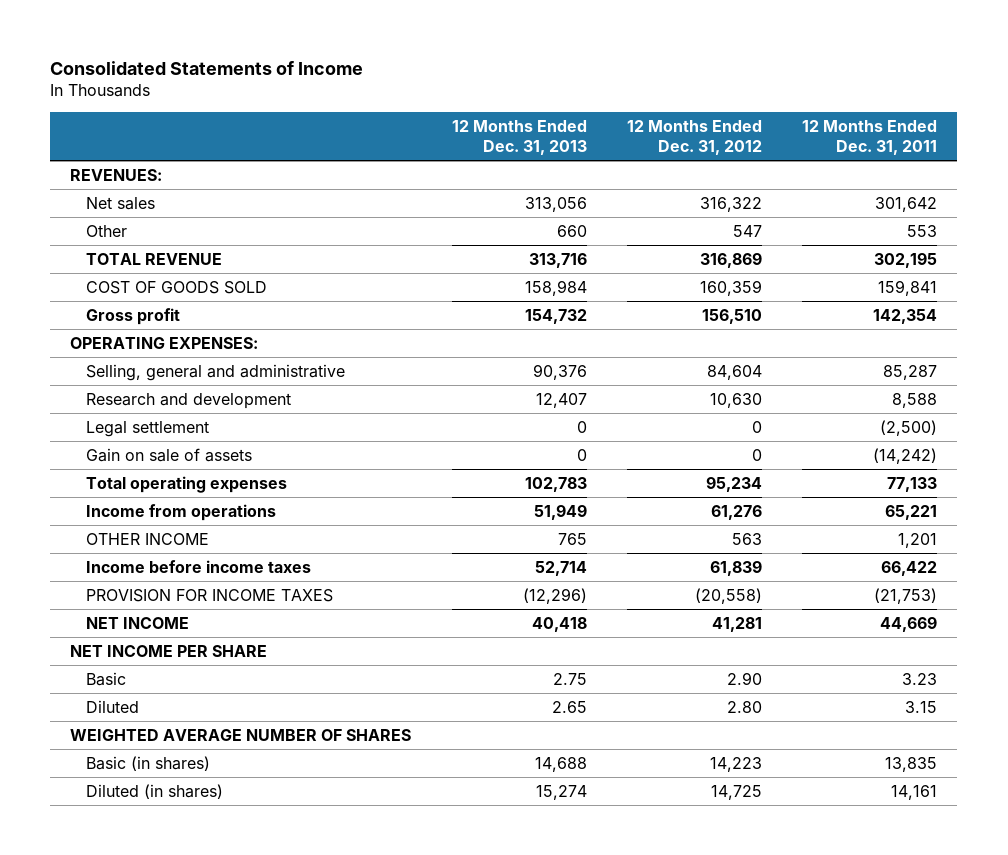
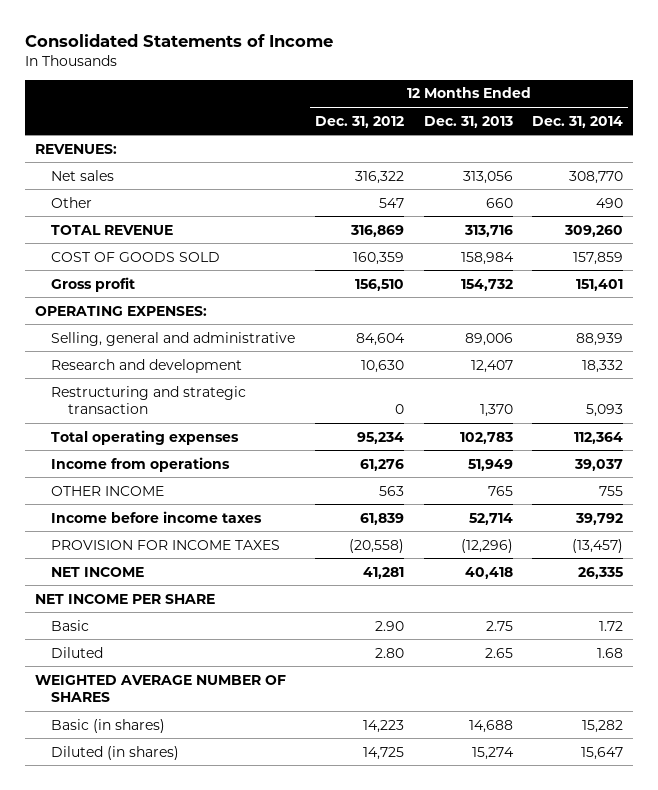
- | 12 Months Ended Dec. 31, 2013 | 12 Months Ended Dec. 31, 2012 | 12 Months Ended Dec. 31, 2011
+ | 12 Months Ended Dec. 31, 2012 | 12 Months Ended Dec. 31, 2013 | 12 Months Ended Dec. 31, 2014
- Selling, general and administrative | 90,376 | 84,604 | 85,287
+ Selling, general and administrative | 84,604 | 89,006 | 88,939
- Legal settlement | 0 | 0 | (2,500)
- Gain on sale of assets | 0 | 0 | (14,242)
+ Restructuring and strategic transaction | 0 | 1,370 | 5,093

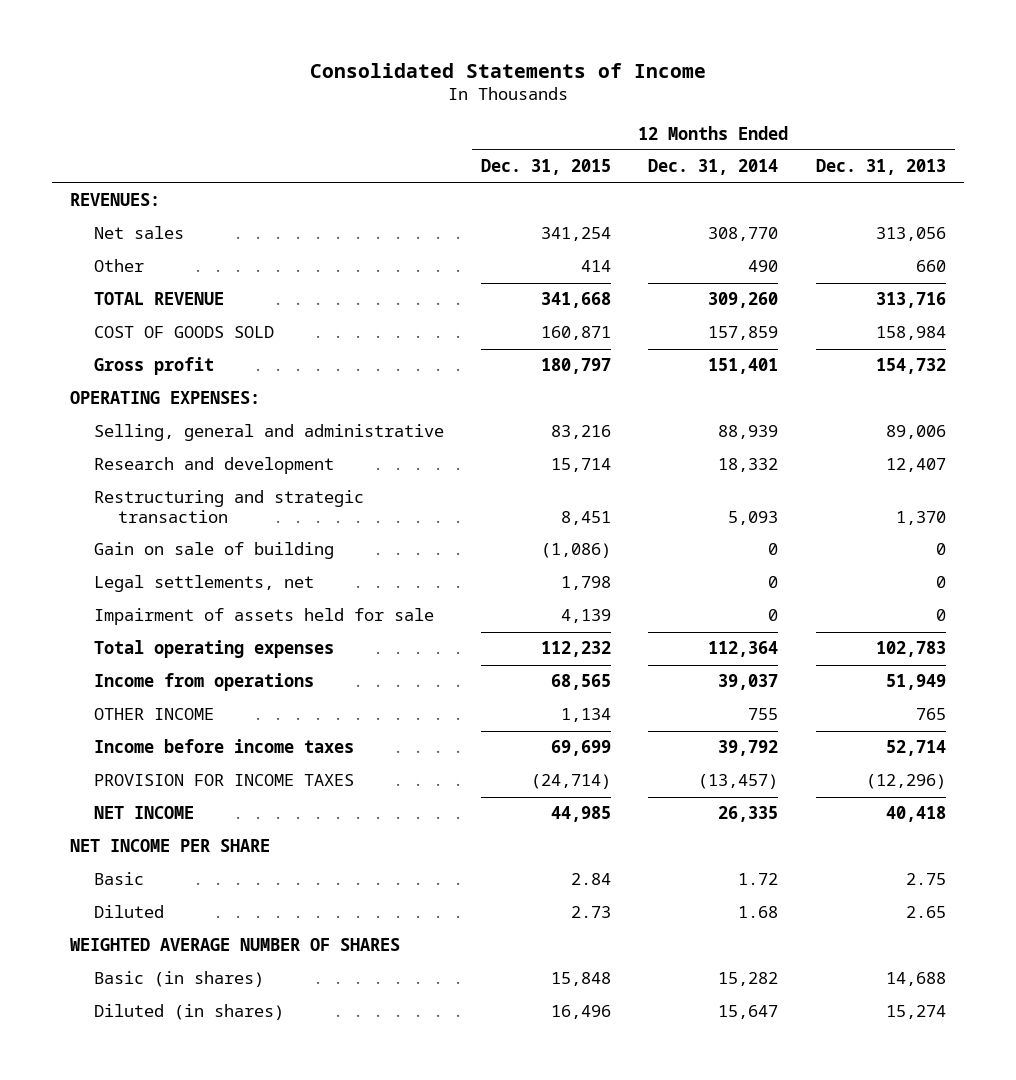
- | 12 Months Ended Dec. 31, 2012 | 12 Months Ended Dec. 31, 2013 | 12 Months Ended Dec. 31, 2014
+ | 12 Months Ended Dec. 31, 2015 | 12 Months Ended Dec. 31, 2014 | 12 Months Ended Dec. 31, 2013
+ Gain on sale of building | (1,086) | 0 | 0
+ Legal settlements, net | 1,798 | 0 | 0
+ Impairment of assets held for sale | 4,139 | 0 | 0

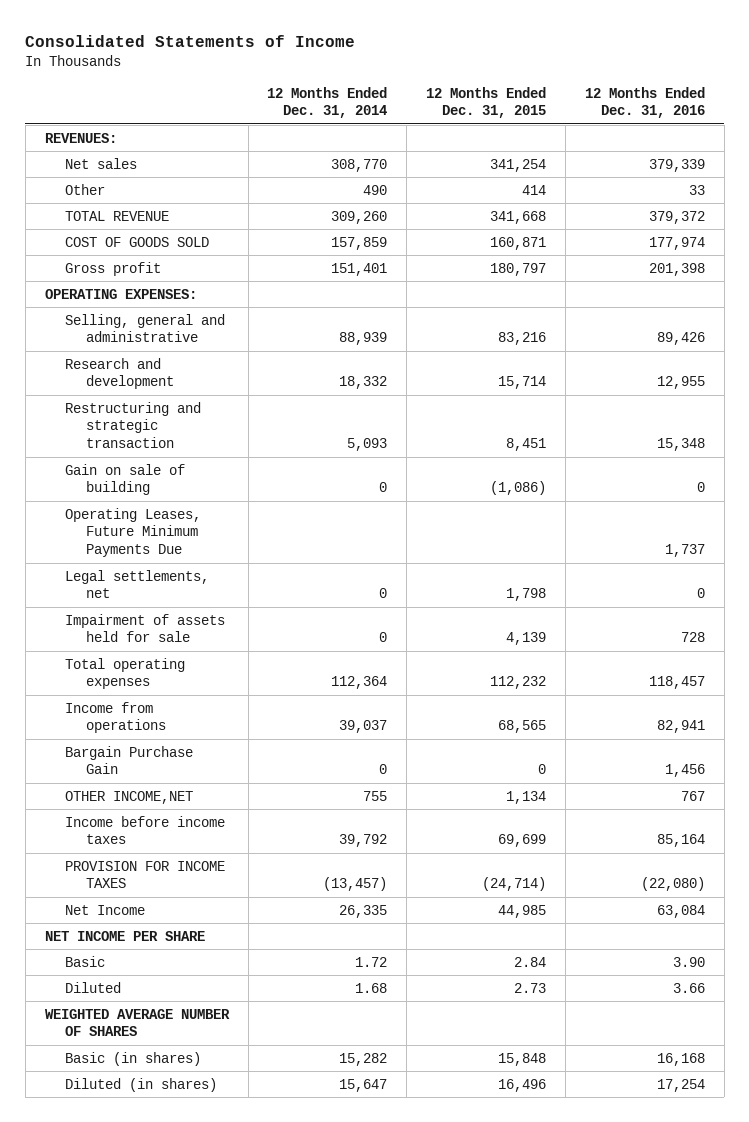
- | 12 Months Ended Dec. 31, 2015 | 12 Months Ended Dec. 31, 2014 | 12 Months Ended Dec. 31, 2013
+ | 12 Months Ended Dec. 31, 2014 | 12 Months Ended Dec. 31, 2015 | 12 Months Ended Dec. 31, 2016
+ Operating Leases, Future Minimum Payments Due | | | 1,737
- OTHER INCOME | 1,134 | 755 | 765
+ Bargain Purchase Gain | 0 | 0 | 1,456
+ OTHER INCOME,NET | 755 | 1,134 | 767
- NET INCOME | 44,985 | 26,335 | 40,418
+ Net Income | 26,335 | 44,985 | 63,084

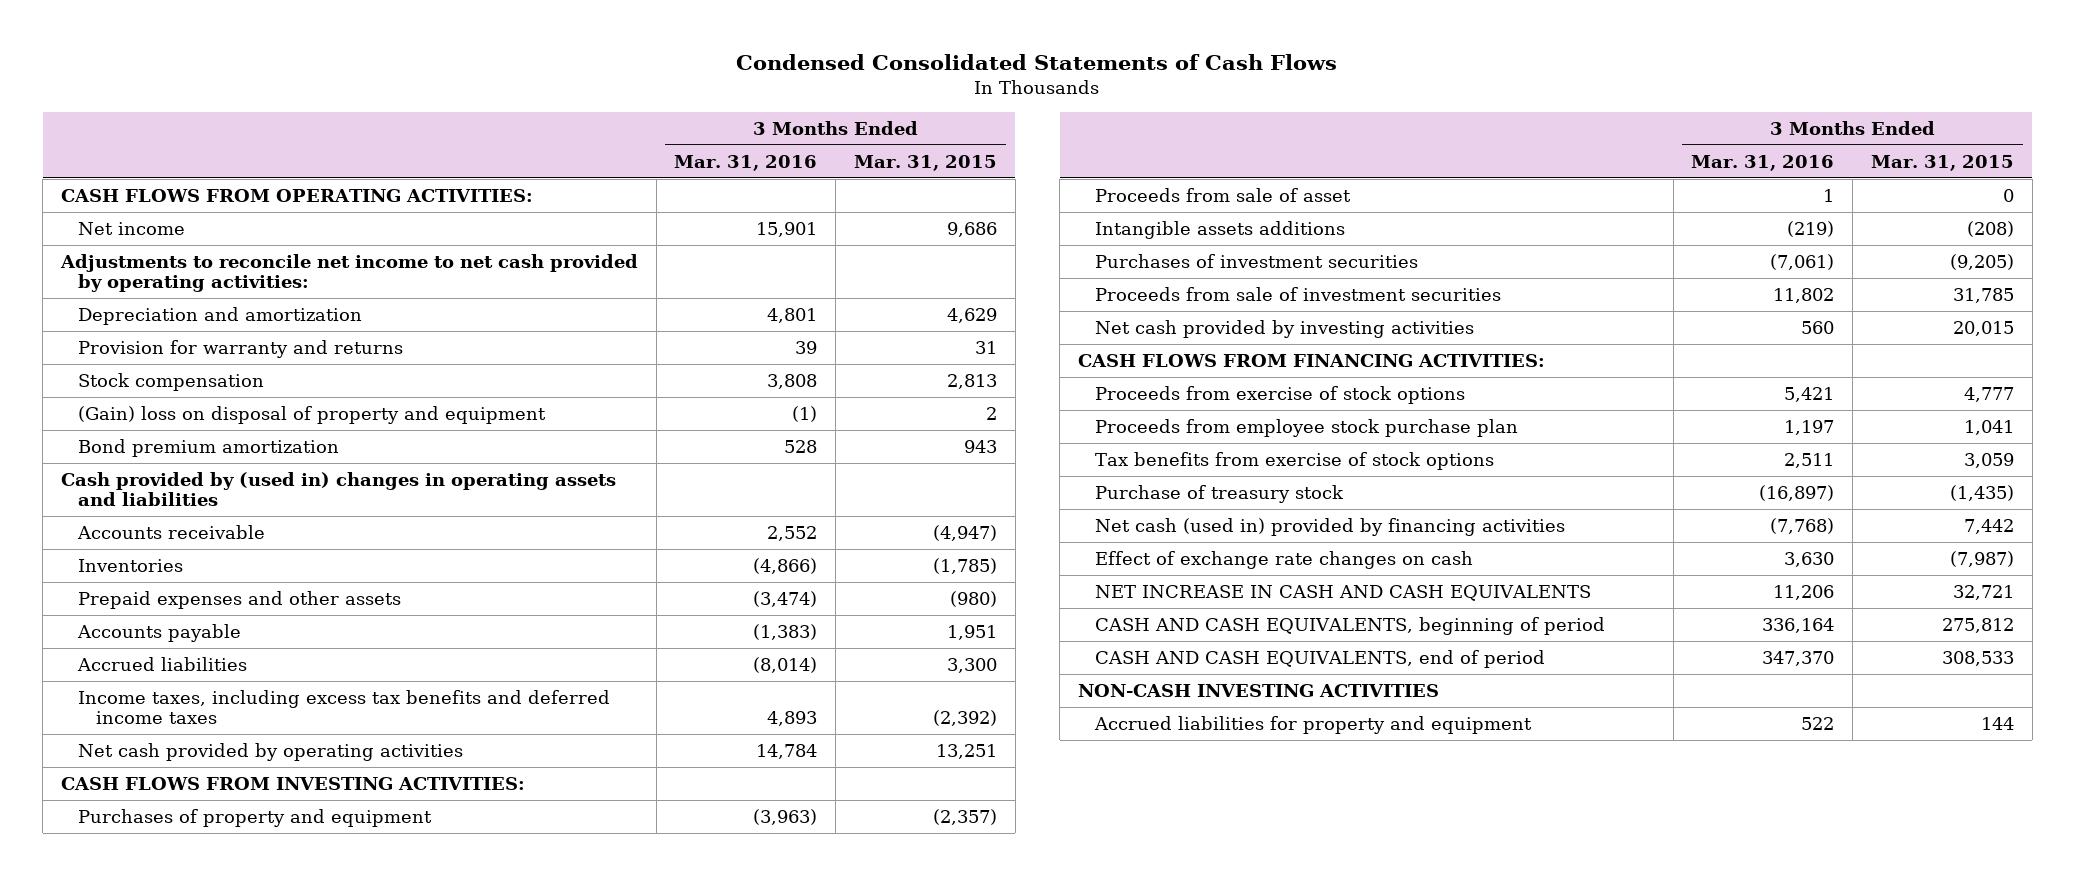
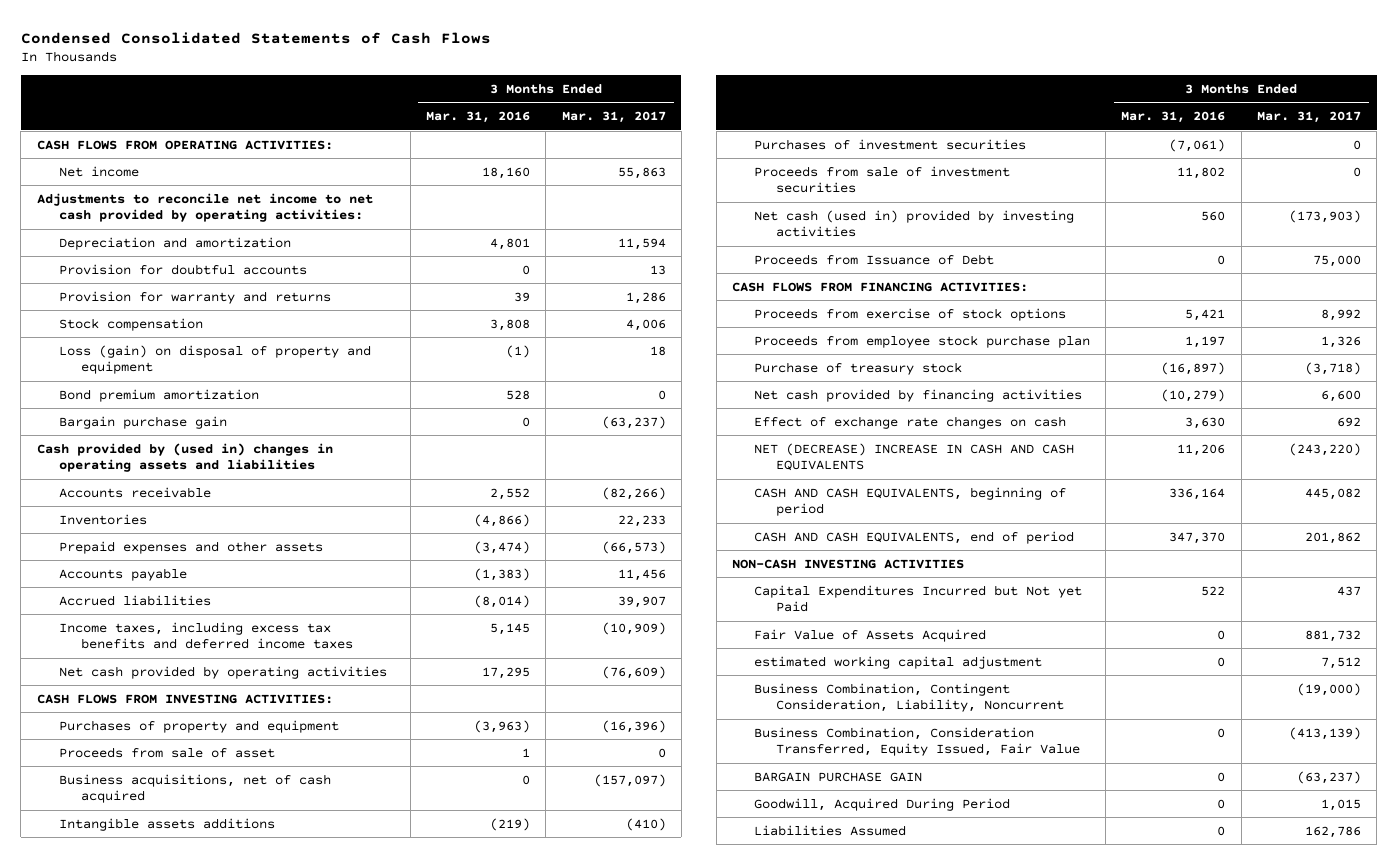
- | 3 Months Ended Mar. 31, 2016 | 3 Months Ended Mar. 31, 2015
+ | 3 Months Ended Mar. 31, 2016 | 3 Months Ended Mar. 31, 2017
- Net income | 15,901 | 9,686
+ Net income | 18,160 | 55,863
+ Provision for doubtful accounts | 0 | 13
- (Gain) loss on disposal of property and equipment | (1) | 2
+ Loss (gain) on disposal of property and equipment | (1) | 18
+ Bargain purchase gain | 0 | (63,237)
- Income taxes, including excess tax benefits and deferred income taxes | 4,893 | (2,392)
- Net cash provided by operating activities | 14,784 | 13,251
+ Income taxes, including excess tax benefits and deferred income taxes | 5,145 | (10,909)
+ Net cash provided by operating activities | 17,295 | (76,609)
+ Business acquisitions, net of cash acquired | 0 | (157,097)
- Net cash provided by investing activities | 560 | 20,015
+ Net cash (used in) provided by investing activities | 560 | (173,903)
+ Proceeds from Issuance of Debt | 0 | 75,000
- Tax benefits from exercise of stock options | 2,511 | 3,059
- Net cash (used in) provided by financing activities | (7,768) | 7,442
+ Net cash provided by financing activities | (10,279) | 6,600
- NET INCREASE IN CASH AND CASH EQUIVALENTS | 11,206 | 32,721
+ NET (DECREASE) INCREASE IN CASH AND CASH EQUIVALENTS | 11,206 | (243,220)
- Accrued liabilities for property and equipment | 522 | 144
+ Capital Expenditures Incurred but Not yet Paid | 522 | 437
+ Fair Value of Assets Acquired | 0 | 881,732
+ estimated working capital adjustment | 0 | 7,512
+ Business Combination, Contingent Consideration, Liability, Noncurrent | | (19,000)
+ Business Combination, Consideration Transferred, Equity Issued, Fair Value | 0 | (413,139)
+ BARGAIN PURCHASE GAIN | 0 | (63,237)
+ Goodwill, Acquired During Period | 0 | 1,015
+ Liabilities Assumed | 0 | 162,786

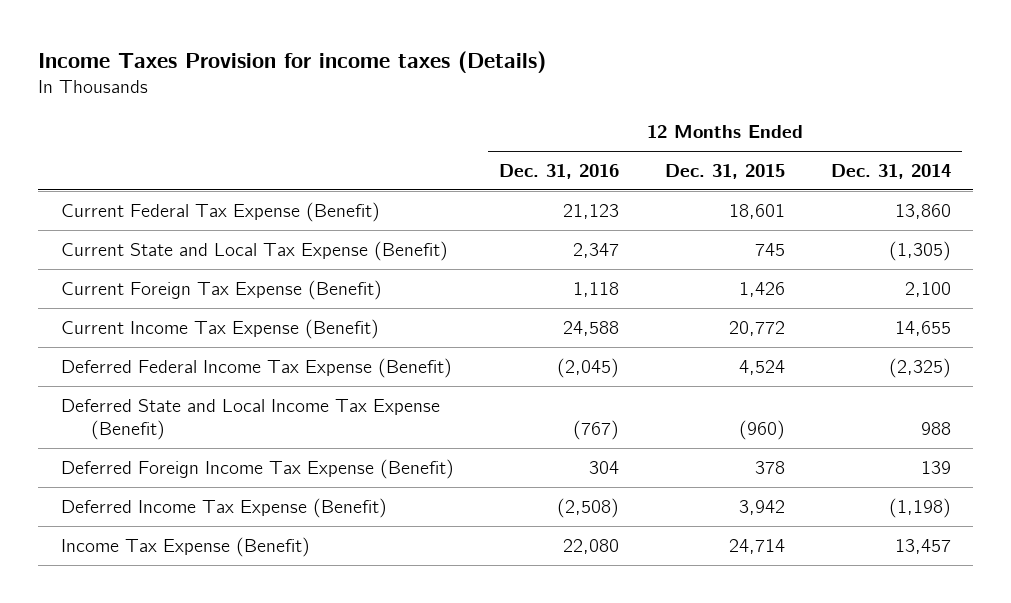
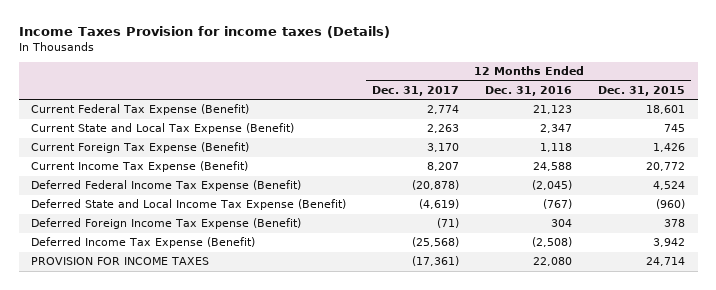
- | 12 Months Ended Dec. 31, 2016 | 12 Months Ended Dec. 31, 2015 | 12 Months Ended Dec. 31, 2014
+ | 12 Months Ended Dec. 31, 2017 | 12 Months Ended Dec. 31, 2016 | 12 Months Ended Dec. 31, 2015
- Income Tax Expense (Benefit) | 22,080 | 24,714 | 13,457
+ PROVISION FOR INCOME TAXES | (17,361) | 22,080 | 24,714

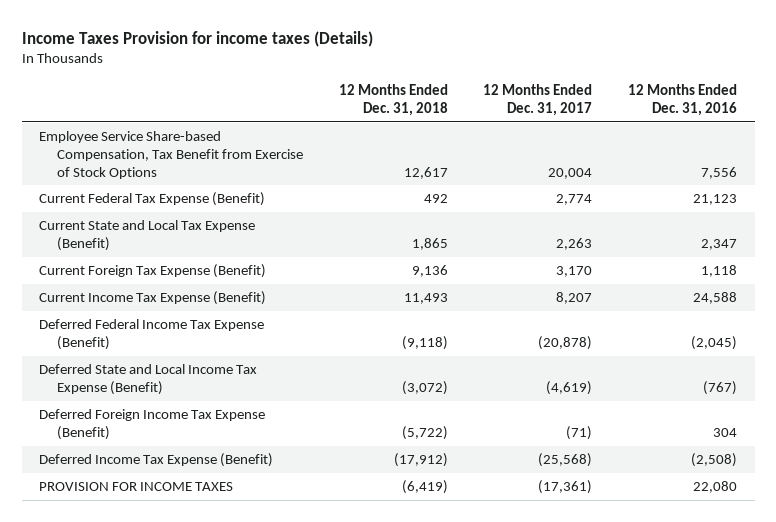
- | 12 Months Ended Dec. 31, 2017 | 12 Months Ended Dec. 31, 2016 | 12 Months Ended Dec. 31, 2015
+ | 12 Months Ended Dec. 31, 2018 | 12 Months Ended Dec. 31, 2017 | 12 Months Ended Dec. 31, 2016
+ Employee Service Share-based Compensation, Tax Benefit from Exercise of Stock Options | 12,617 | 20,004 | 7,556

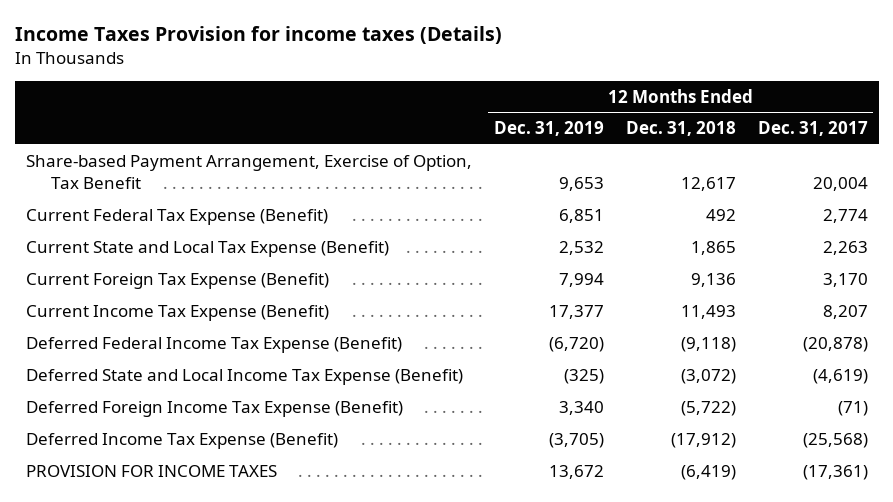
- | 12 Months Ended Dec. 31, 2018 | 12 Months Ended Dec. 31, 2017 | 12 Months Ended Dec. 31, 2016
+ | 12 Months Ended Dec. 31, 2019 | 12 Months Ended Dec. 31, 2018 | 12 Months Ended Dec. 31, 2017
- Employee Service Share-based Compensation, Tax Benefit from Exercise of Stock Options | 12,617 | 20,004 | 7,556
+ Share-based Payment Arrangement, Exercise of Option, Tax Benefit | 9,653 | 12,617 | 20,004

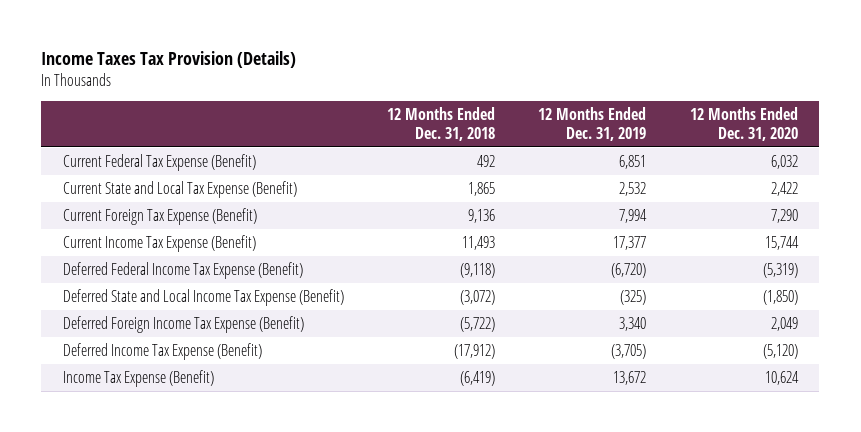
- Income Taxes Provision for income taxes (Details)
+ Income Taxes Tax Provision (Details)
- | 12 Months Ended Dec. 31, 2019 | 12 Months Ended Dec. 31, 2018 | 12 Months Ended Dec. 31, 2017
+ | 12 Months Ended Dec. 31, 2018 | 12 Months Ended Dec. 31, 2019 | 12 Months Ended Dec. 31, 2020
- Share-based Payment Arrangement, Exercise of Option, Tax Benefit | 9,653 | 12,617 | 20,004
- PROVISION FOR INCOME TAXES | 13,672 | (6,419) | (17,361)
+ Income Tax Expense (Benefit) | (6,419) | 13,672 | 10,624

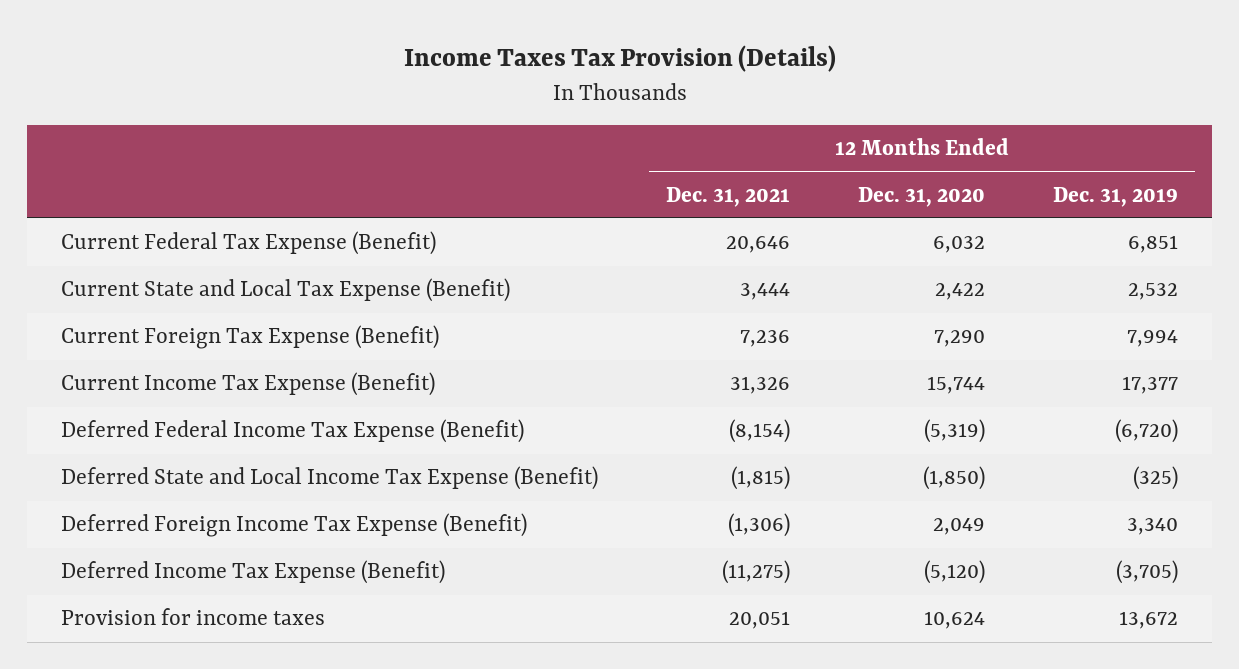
- | 12 Months Ended Dec. 31, 2018 | 12 Months Ended Dec. 31, 2019 | 12 Months Ended Dec. 31, 2020
+ | 12 Months Ended Dec. 31, 2021 | 12 Months Ended Dec. 31, 2020 | 12 Months Ended Dec. 31, 2019
- Income Tax Expense (Benefit) | (6,419) | 13,672 | 10,624
+ Provision for income taxes | 20,051 | 10,624 | 13,672

